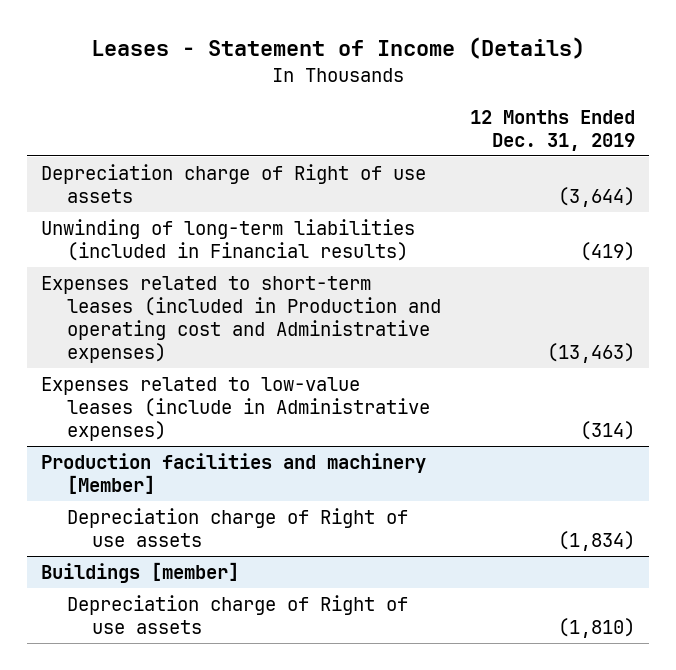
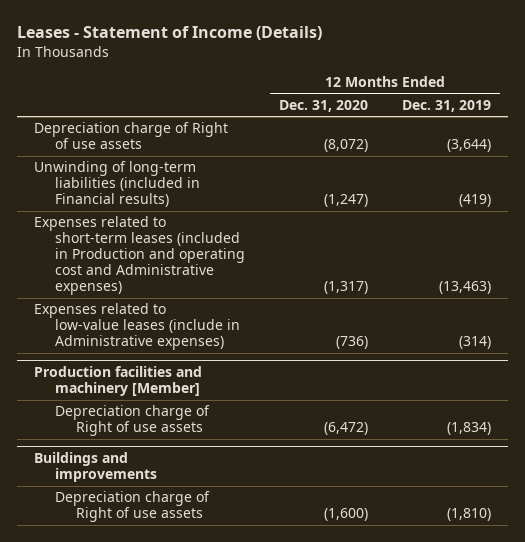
- | 12 Months Ended Dec. 31, 2019
+ | 12 Months Ended Dec. 31, 2020 | 12 Months Ended Dec. 31, 2019
- Buildings [member]
+ Buildings and improvements

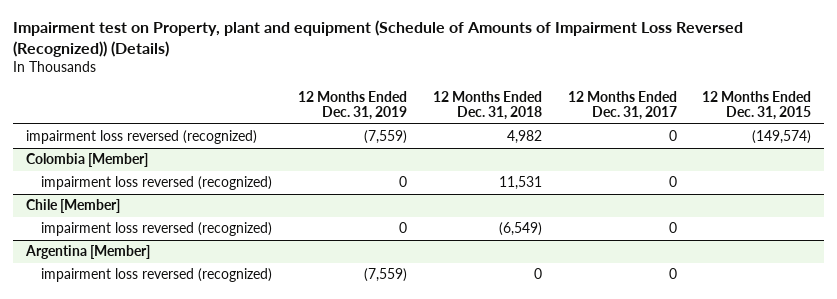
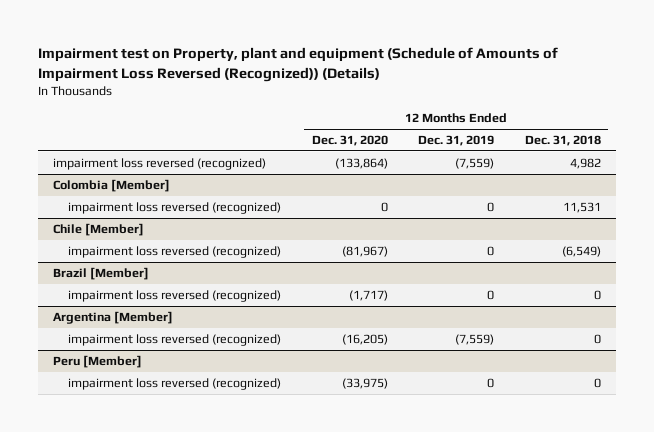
- | 12 Months Ended Dec. 31, 2019 | 12 Months Ended Dec. 31, 2018 | 12 Months Ended Dec. 31, 2017 | 12 Months Ended Dec. 31, 2015
+ | 12 Months Ended Dec. 31, 2020 | 12 Months Ended Dec. 31, 2019 | 12 Months Ended Dec. 31, 2018
+ Brazil [Member]
+ impairment loss reversed (recognized) | (1,717) | 0 | 0
+ Peru [Member]
+ impairment loss reversed (recognized) | (33,975) | 0 | 0

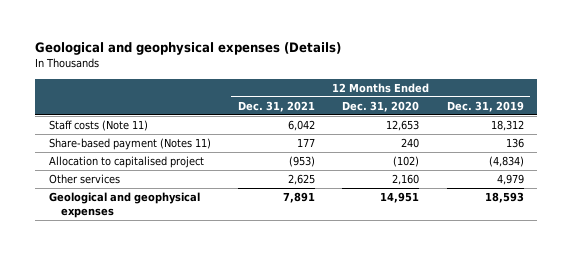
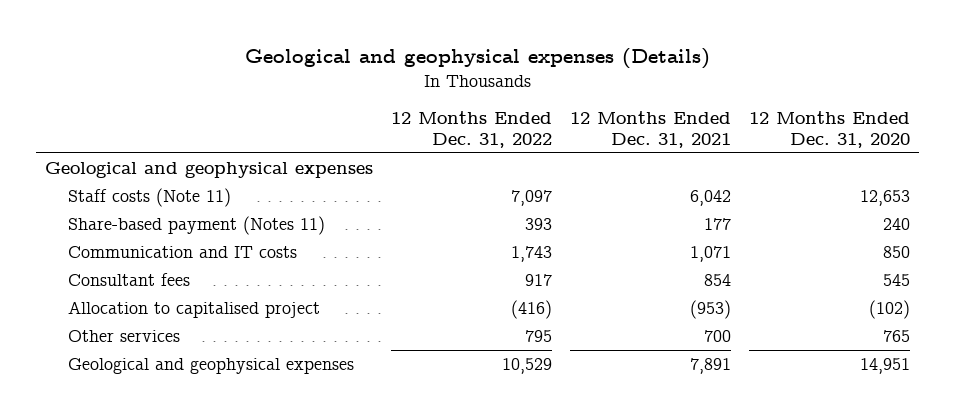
- | 12 Months Ended Dec. 31, 2021 | 12 Months Ended Dec. 31, 2020 | 12 Months Ended Dec. 31, 2019
+ | 12 Months Ended Dec. 31, 2022 | 12 Months Ended Dec. 31, 2021 | 12 Months Ended Dec. 31, 2020
+ Geological and geophysical expenses
+ Communication and IT costs | 1,743 | 1,071 | 850
+ Consultant fees | 917 | 854 | 545
- Other services | 2,625 | 2,160 | 4,979
+ Other services | 795 | 700 | 765

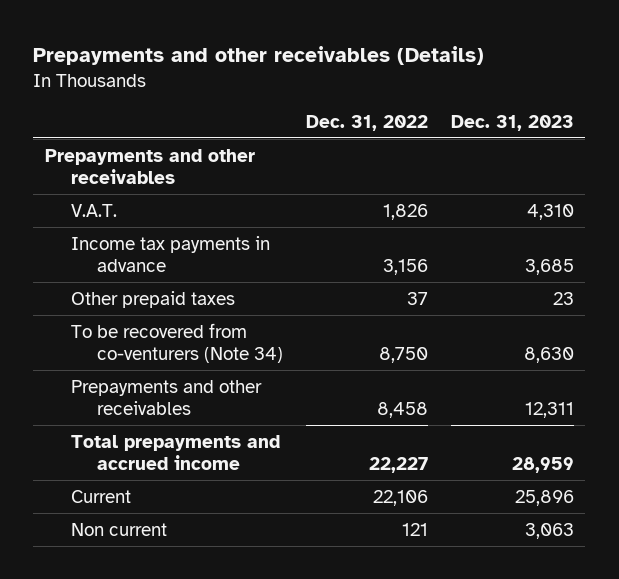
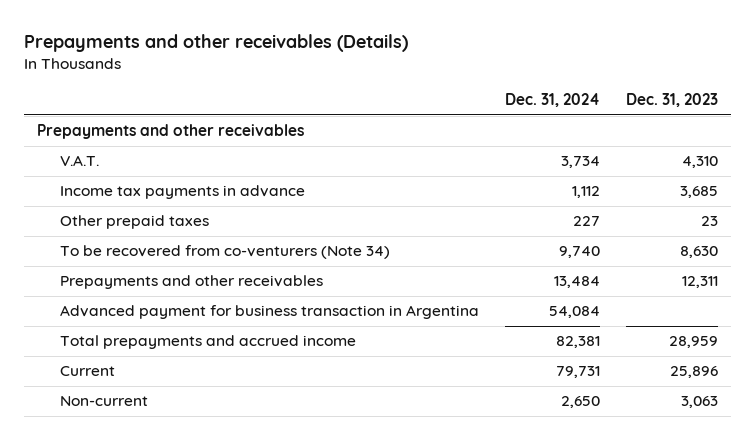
- | Dec. 31, 2022 | Dec. 31, 2023
+ | Dec. 31, 2024 | Dec. 31, 2023
+ Advanced payment for business transaction in Argentina | 54,084 |
- Non current | 121 | 3,063
+ Non-current | 2,650 | 3,063

